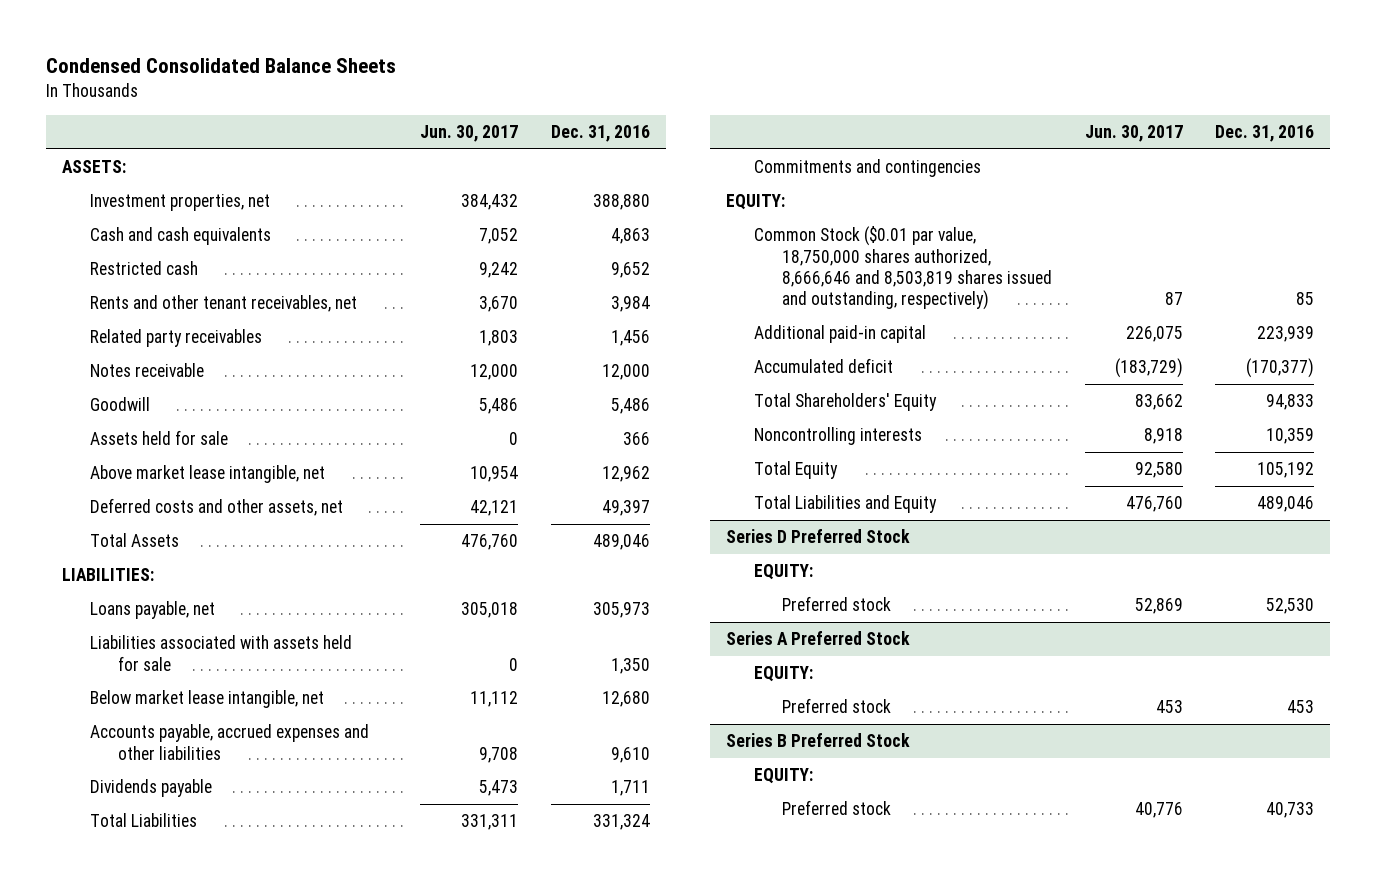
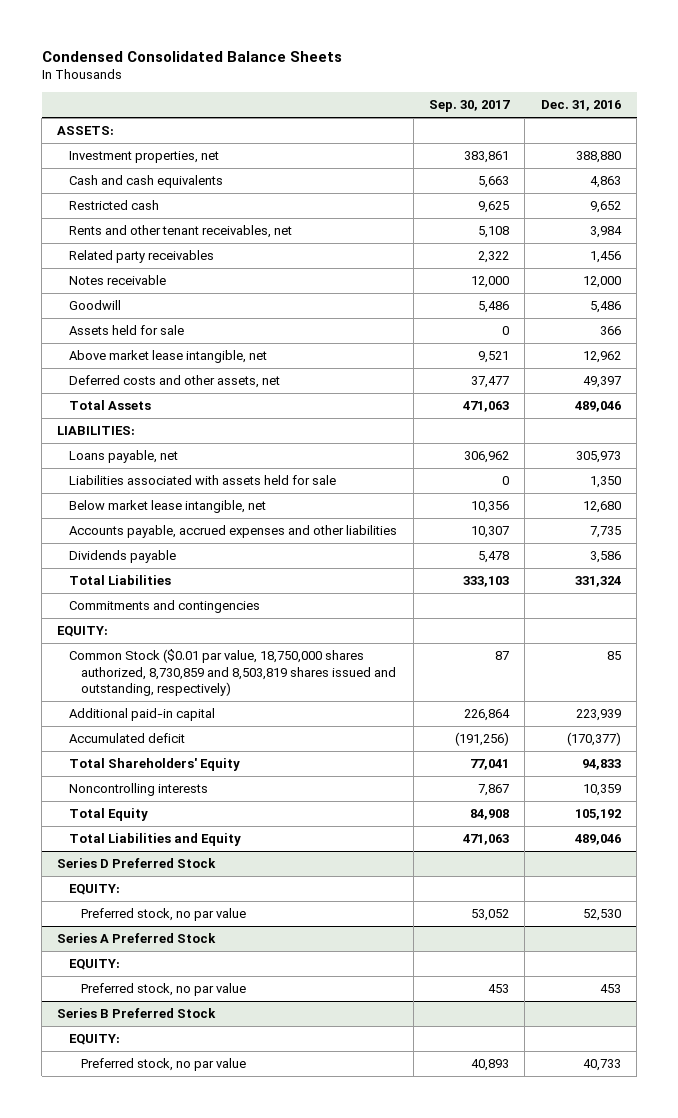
- | Jun. 30, 2017 | Dec. 31, 2016
+ | Sep. 30, 2017 | Dec. 31, 2016
- Accounts payable, accrued expenses and other liabilities | 9,708 | 9,610
- Dividends payable | 5,473 | 1,711
+ Accounts payable, accrued expenses and other liabilities | 10,307 | 7,735
+ Dividends payable | 5,478 | 3,586
- Common Stock ($0.01 par value, 18,750,000 shares authorized, 8,666,646 and 8,503,819 shares issued and outstanding, respectively) | 87 | 85
+ Common Stock ($0.01 par value, 18,750,000 shares authorized, 8,730,859 and 8,503,819 shares issued and outstanding, respectively) | 87 | 85
@ Series D Preferred Stock
- Preferred stock | 52,869 | 52,530
+ Preferred stock, no par value | 53,052 | 52,530
@ Series A Preferred Stock
- Preferred stock | 453 | 453
+ Preferred stock, no par value | 453 | 453
@ Series B Preferred Stock
- Preferred stock | 40,776 | 40,733
+ Preferred stock, no par value | 40,893 | 40,733

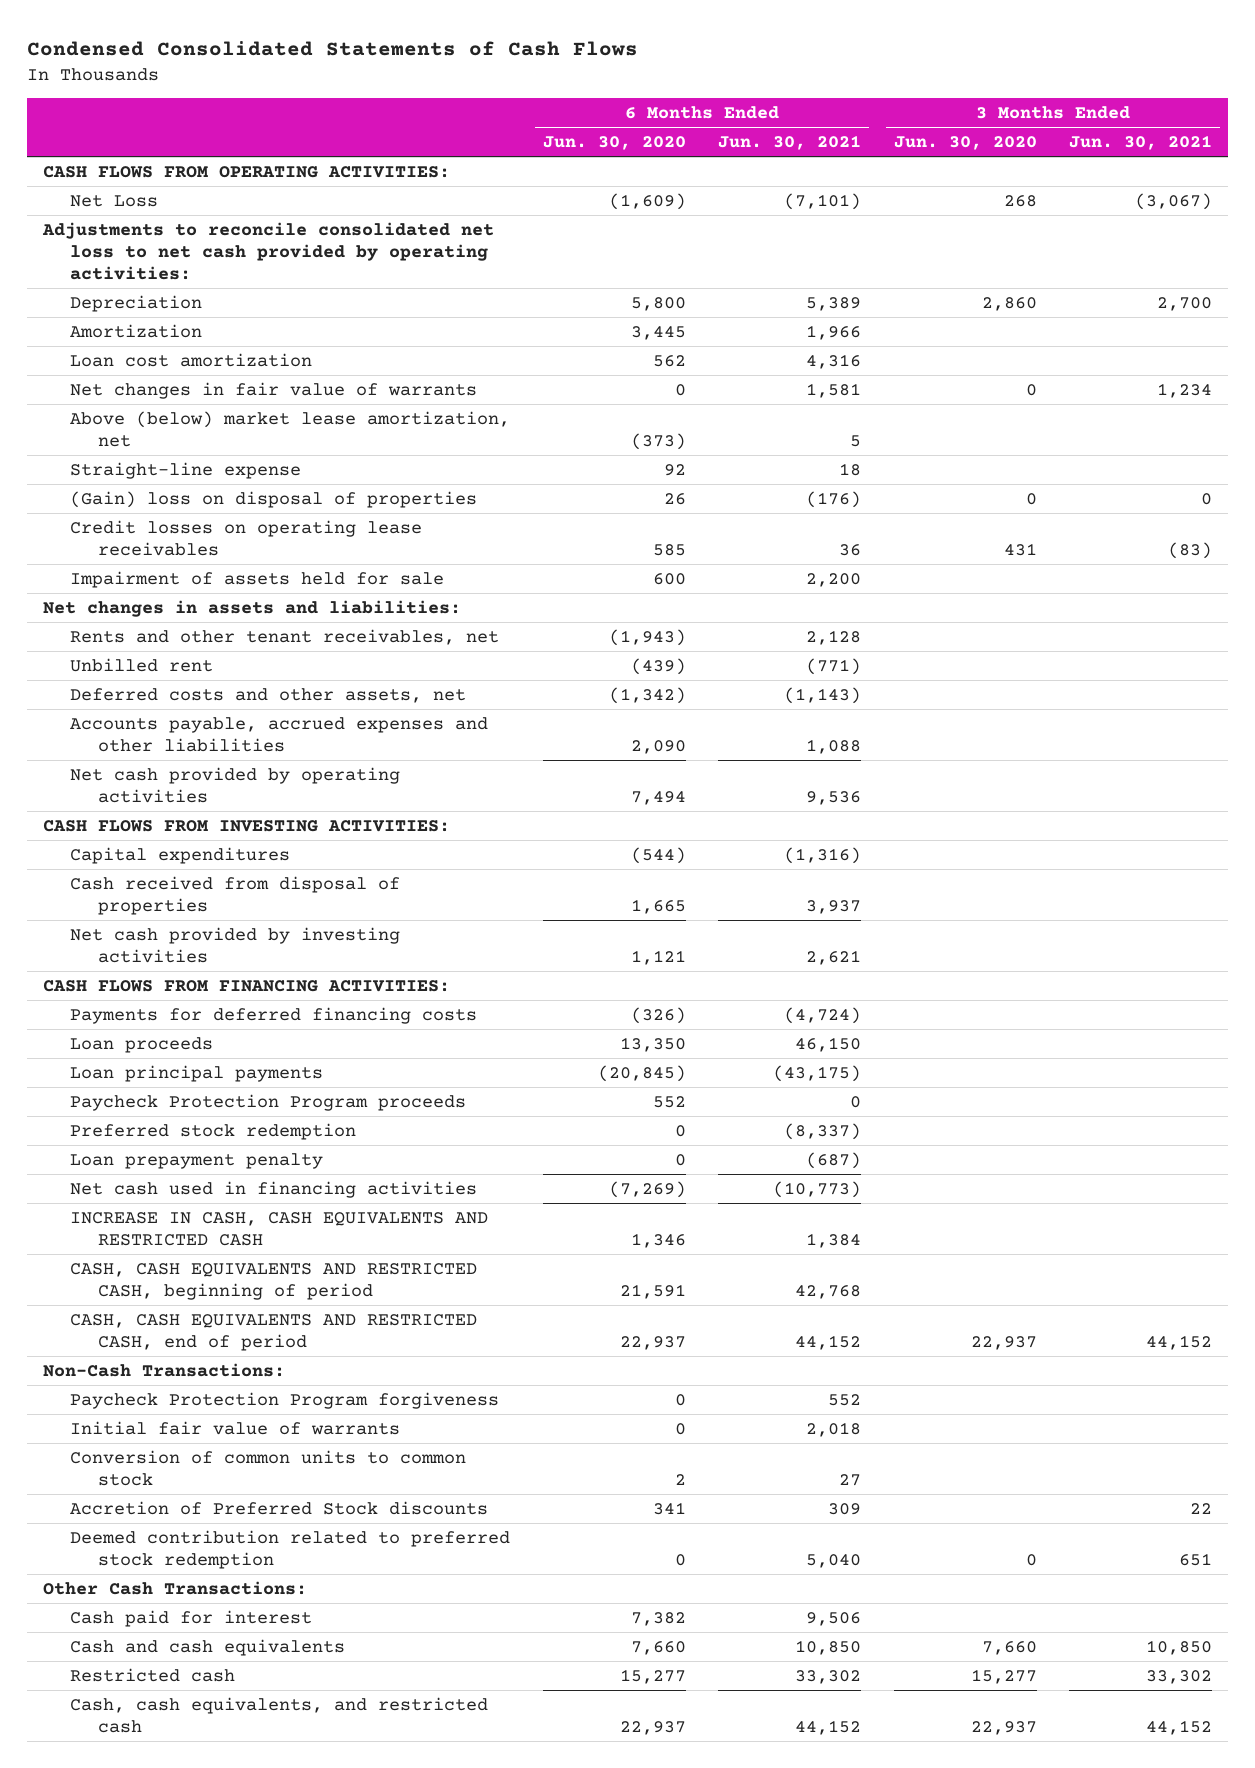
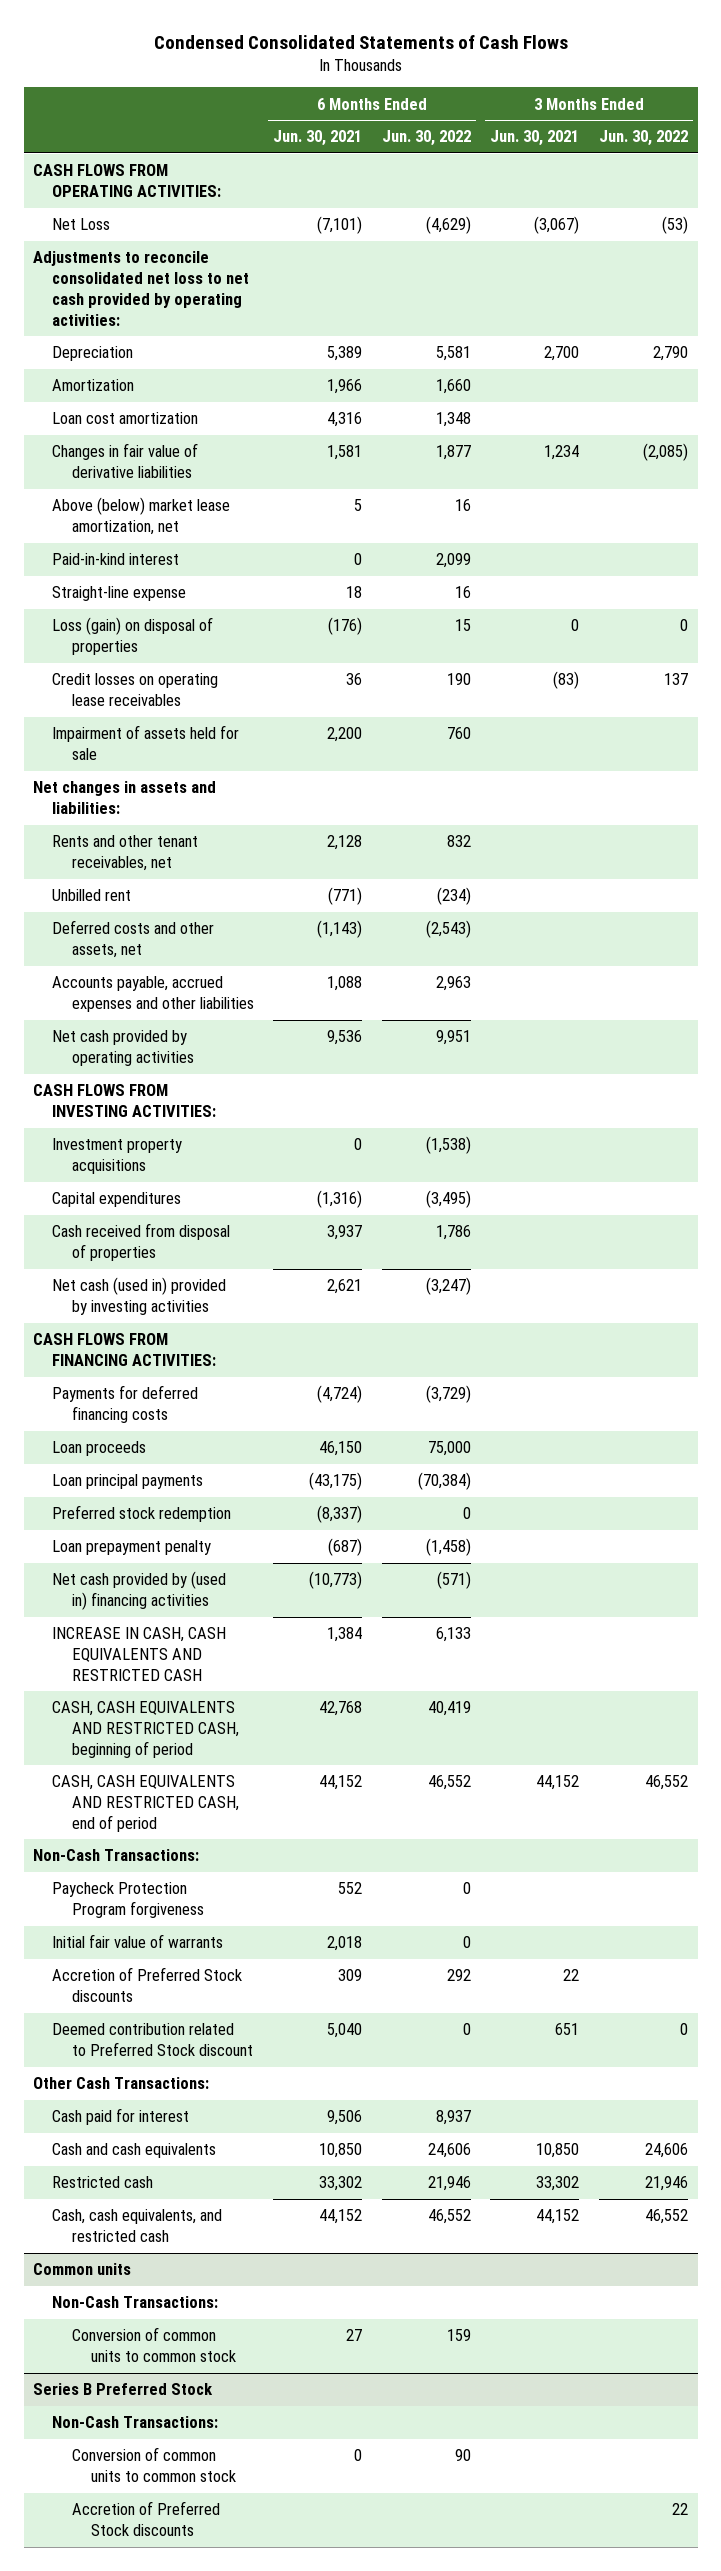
- | 6 Months Ended Jun. 30, 2020 | 6 Months Ended Jun. 30, 2021 | 3 Months Ended Jun. 30, 2020 | 3 Months Ended Jun. 30, 2021
+ | 6 Months Ended Jun. 30, 2021 | 6 Months Ended Jun. 30, 2022 | 3 Months Ended Jun. 30, 2021 | 3 Months Ended Jun. 30, 2022
- Net changes in fair value of warrants | 0 | 1,581 | 0 | 1,234
+ Changes in fair value of derivative liabilities | 1,581 | 1,877 | 1,234 | (2,085)
+ Paid-in-kind interest | 0 | 2,099 | |
- (Gain) loss on disposal of properties | 26 | (176) | 0 | 0
+ Loss (gain) on disposal of properties | (176) | 15 | 0 | 0
+ Investment property acquisitions | 0 | (1,538) | |
- Net cash provided by investing activities | 1,121 | 2,621 | |
+ Net cash (used in) provided by investing activities | 2,621 | (3,247) | |
- Paycheck Protection Program proceeds | 552 | 0 | |
- Net cash used in financing activities | (7,269) | (10,773) | |
+ Net cash provided by (used in) financing activities | (10,773) | (571) | |
- Conversion of common units to common stock | 2 | 27 | |
- Deemed contribution related to preferred stock redemption | 0 | 5,040 | 0 | 651
+ Deemed contribution related to Preferred Stock discount | 5,040 | 0 | 651 | 0
+ Common units
+ Non-Cash Transactions:
+ Conversion of common units to common stock | 27 | 159 | |
+ Series B Preferred Stock
+ Non-Cash Transactions:
+ Conversion of common units to common stock | 0 | 90 | |
+ Accretion of Preferred Stock discounts | | | | 22

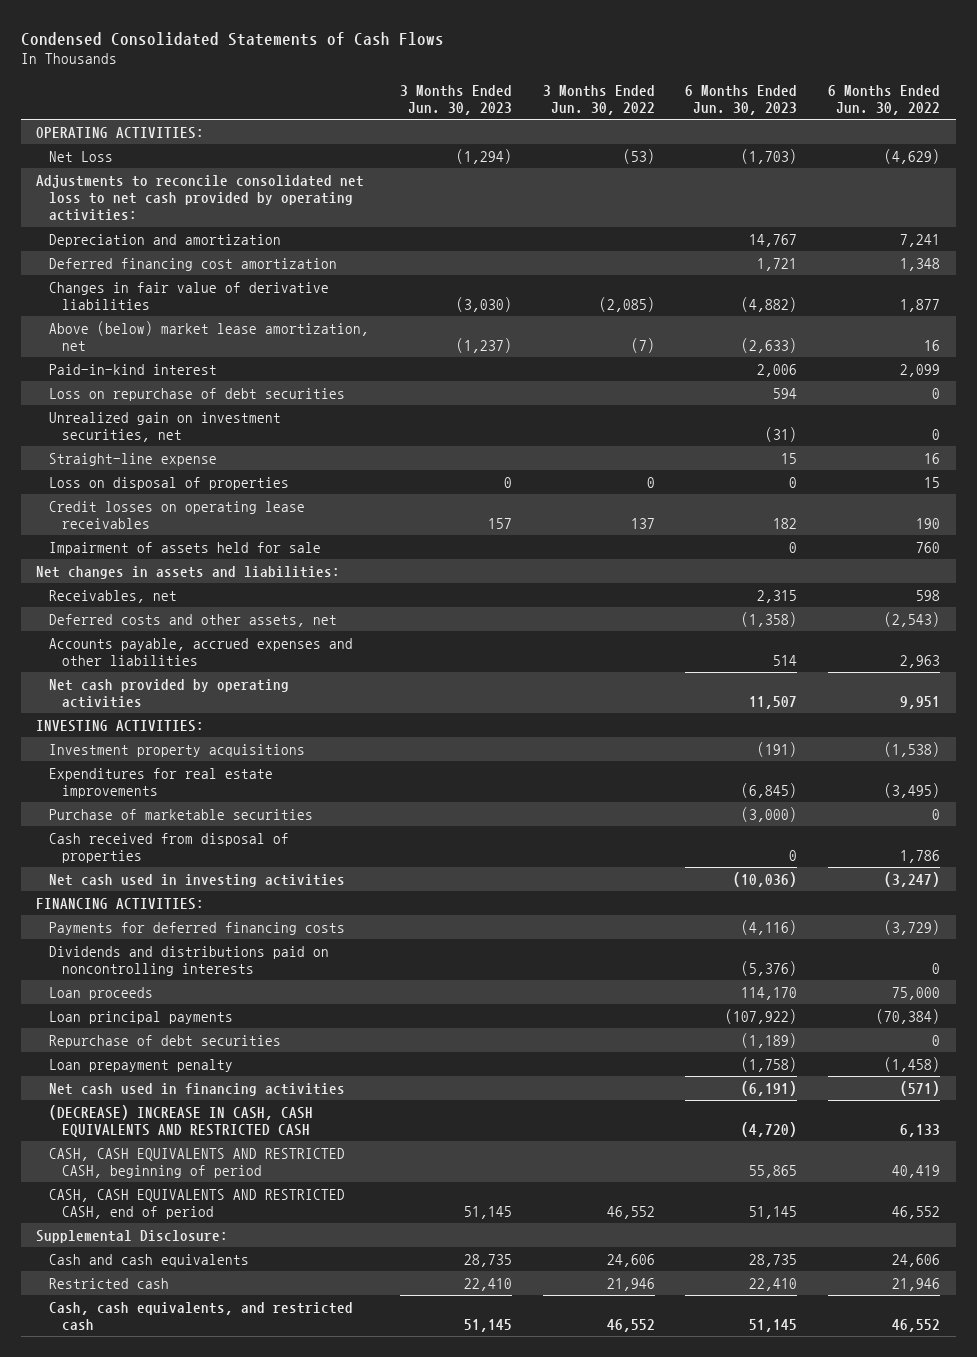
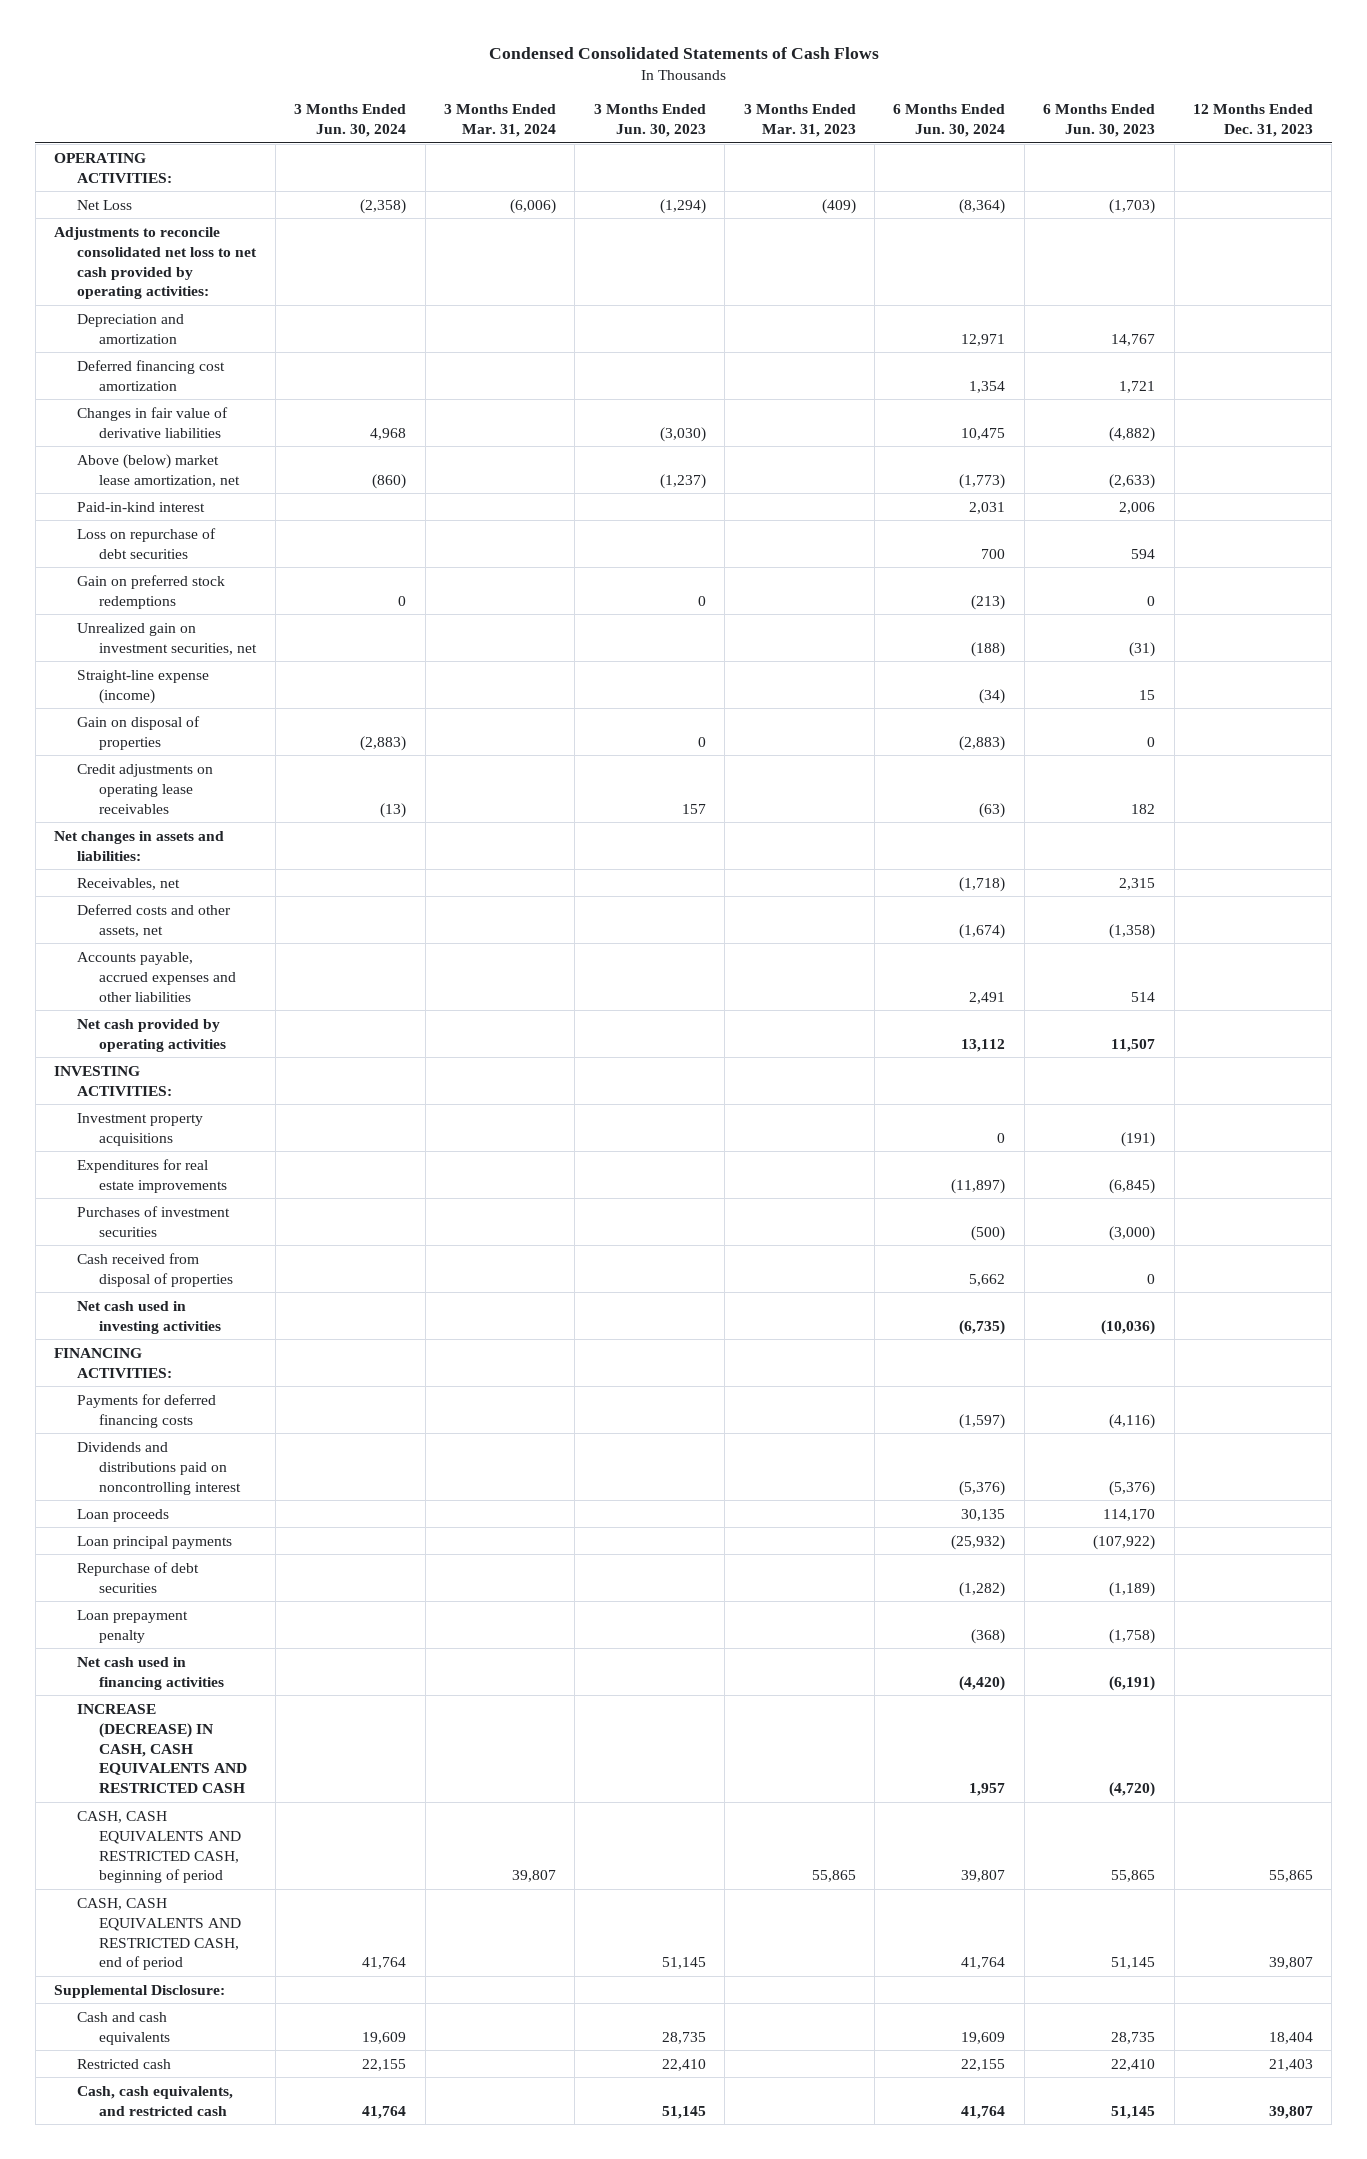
- | 3 Months Ended Jun. 30, 2023 | 3 Months Ended Jun. 30, 2022 | 6 Months Ended Jun. 30, 2023 | 6 Months Ended Jun. 30, 2022
+ | 3 Months Ended Jun. 30, 2024 | 3 Months Ended Mar. 31, 2024 | 3 Months Ended Jun. 30, 2023 | 3 Months Ended Mar. 31, 2023 | 6 Months Ended Jun. 30, 2024 | 6 Months Ended Jun. 30, 2023 | 12 Months Ended Dec. 31, 2023
+ Gain on preferred stock redemptions | 0 | | 0 | | (213) | 0 |
- Straight-line expense | | | 15 | 16
- Loss on disposal of properties | 0 | 0 | 0 | 15
- Credit losses on operating lease receivables | 157 | 137 | 182 | 190
- Impairment of assets held for sale | | | 0 | 760
+ Straight-line expense (income) | | | | | (34) | 15 |
+ Gain on disposal of properties | (2,883) | | 0 | | (2,883) | 0 |
+ Credit adjustments on operating lease receivables | (13) | | 157 | | (63) | 182 |
- Purchase of marketable securities | | | (3,000) | 0
+ Purchases of investment securities | | | | | (500) | (3,000) |
- Dividends and distributions paid on noncontrolling interests | | | (5,376) | 0
+ Dividends and distributions paid on noncontrolling interest | | | | | (5,376) | (5,376) |
- (DECREASE) INCREASE IN CASH, CASH EQUIVALENTS AND RESTRICTED CASH | | | (4,720) | 6,133
+ INCREASE (DECREASE) IN CASH, CASH EQUIVALENTS AND RESTRICTED CASH | | | | | 1,957 | (4,720) |

